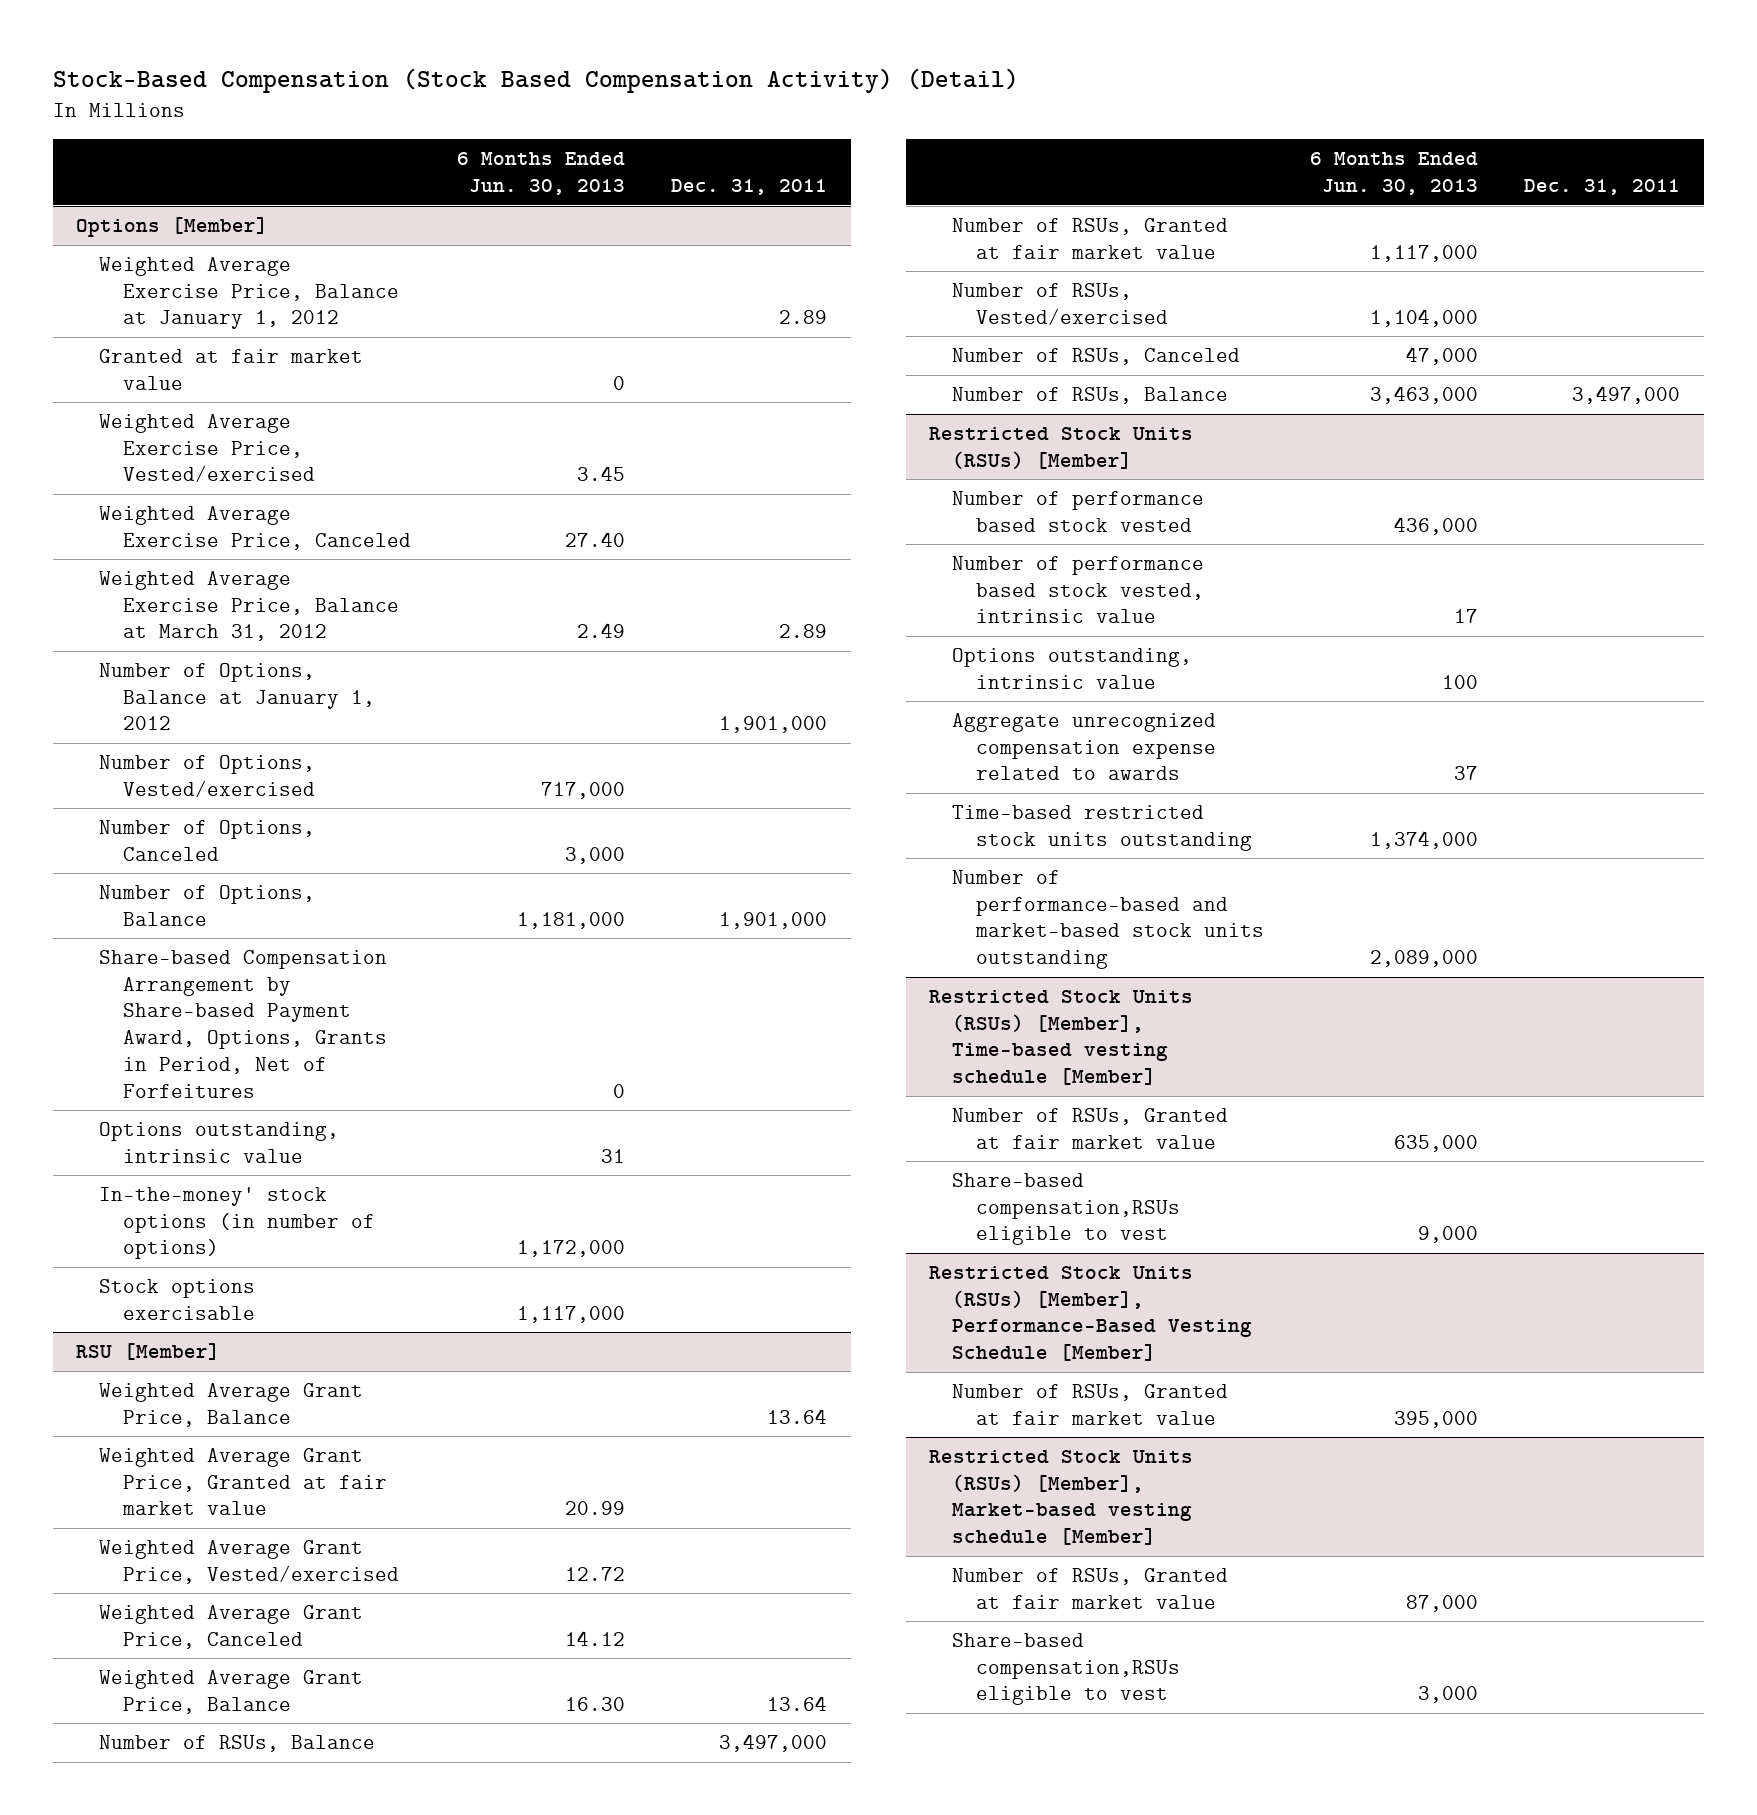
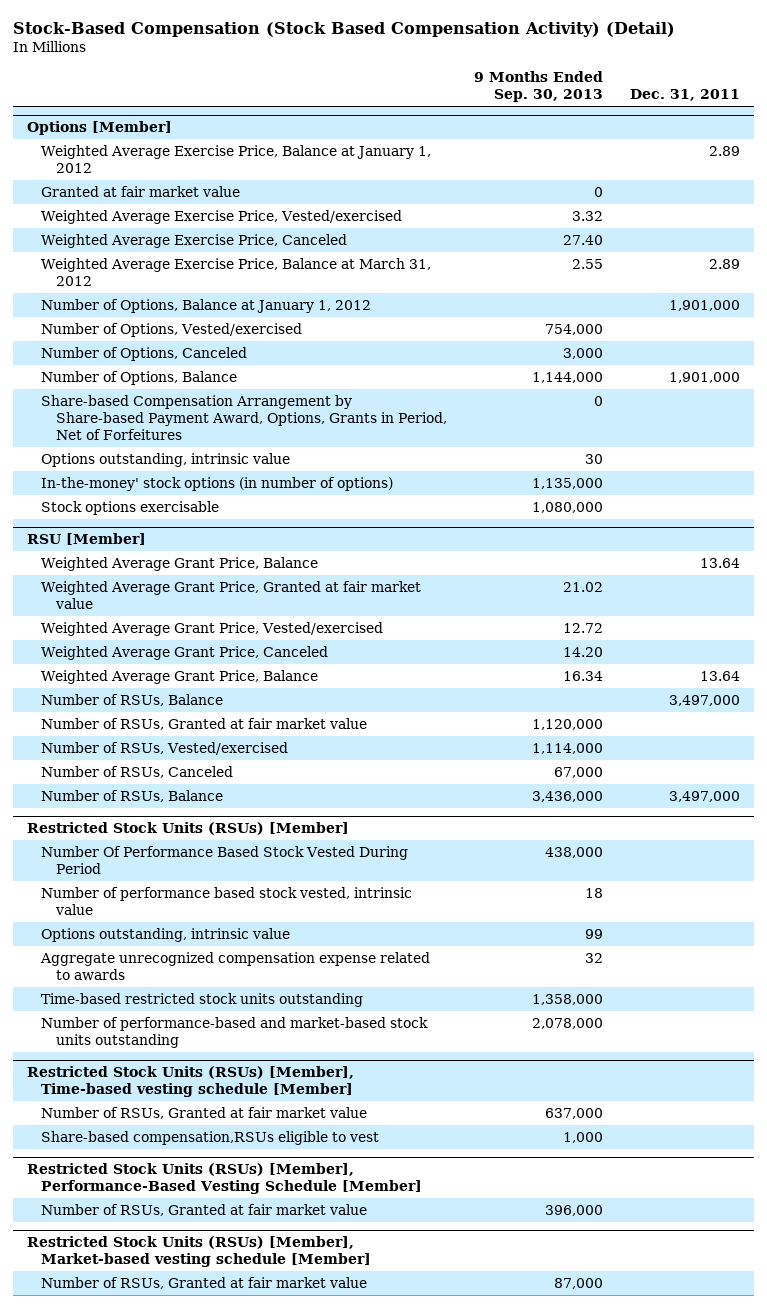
- | 6 Months Ended Jun. 30, 2013 | Dec. 31, 2011
+ | 9 Months Ended Sep. 30, 2013 | Dec. 31, 2011
@ Restricted Stock Units (RSUs) [Member]
- Number of performance based stock vested | 436,000 |
+ Number Of Performance Based Stock Vested During Period | 438,000 |
@ Restricted Stock Units (RSUs) [Member], Market-based vesting schedule [Member]
- Share-based compensation,RSUs eligible to vest | 3,000 |

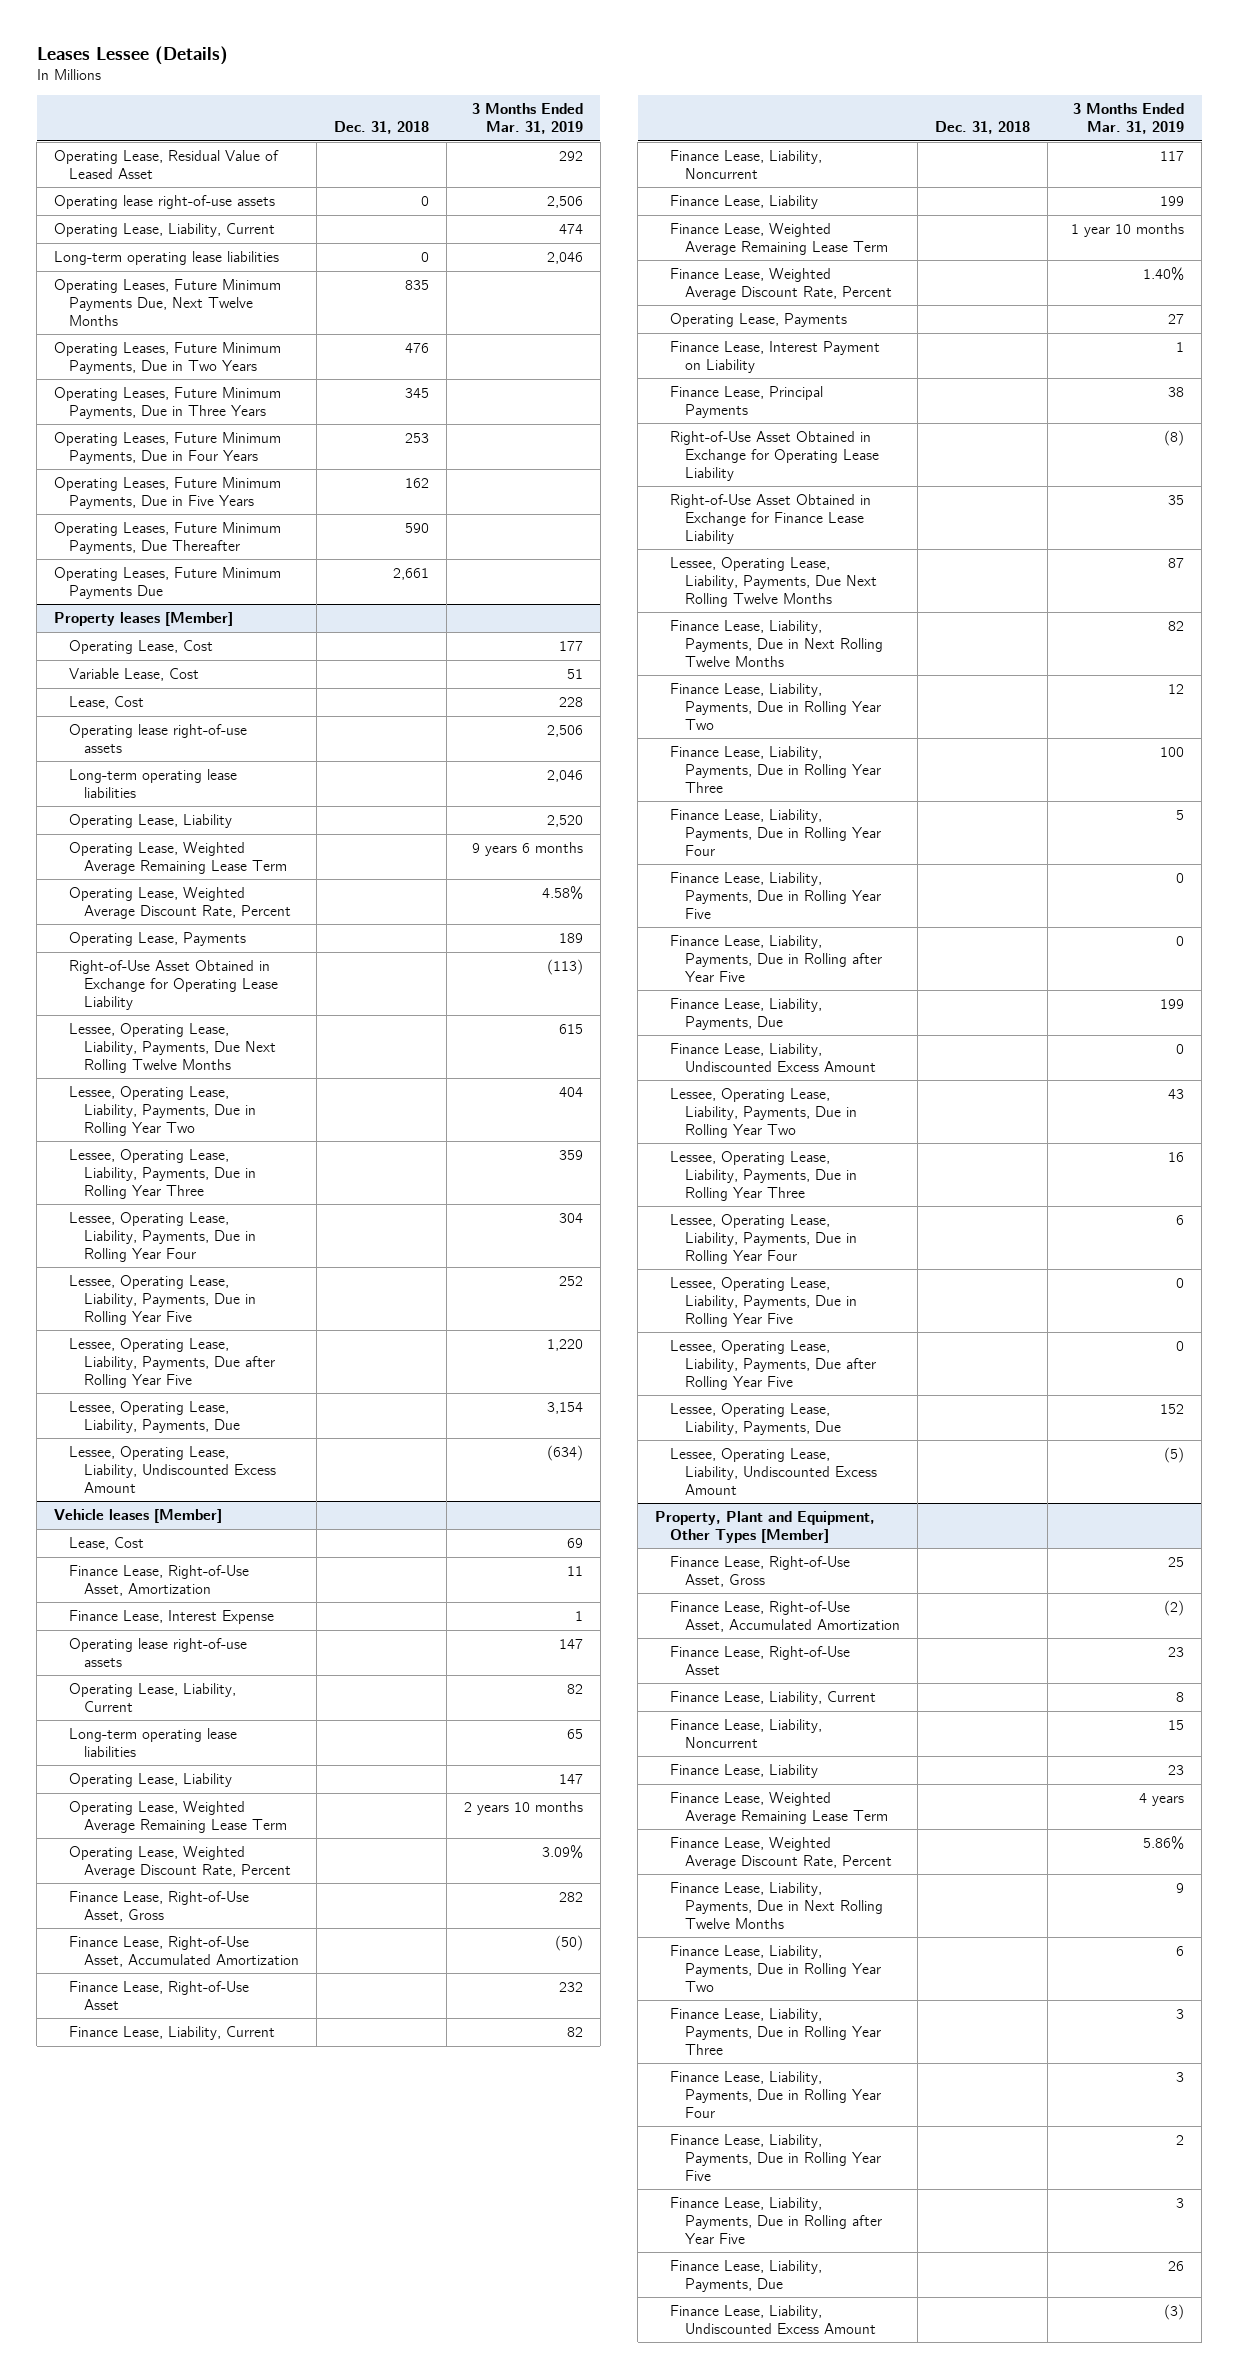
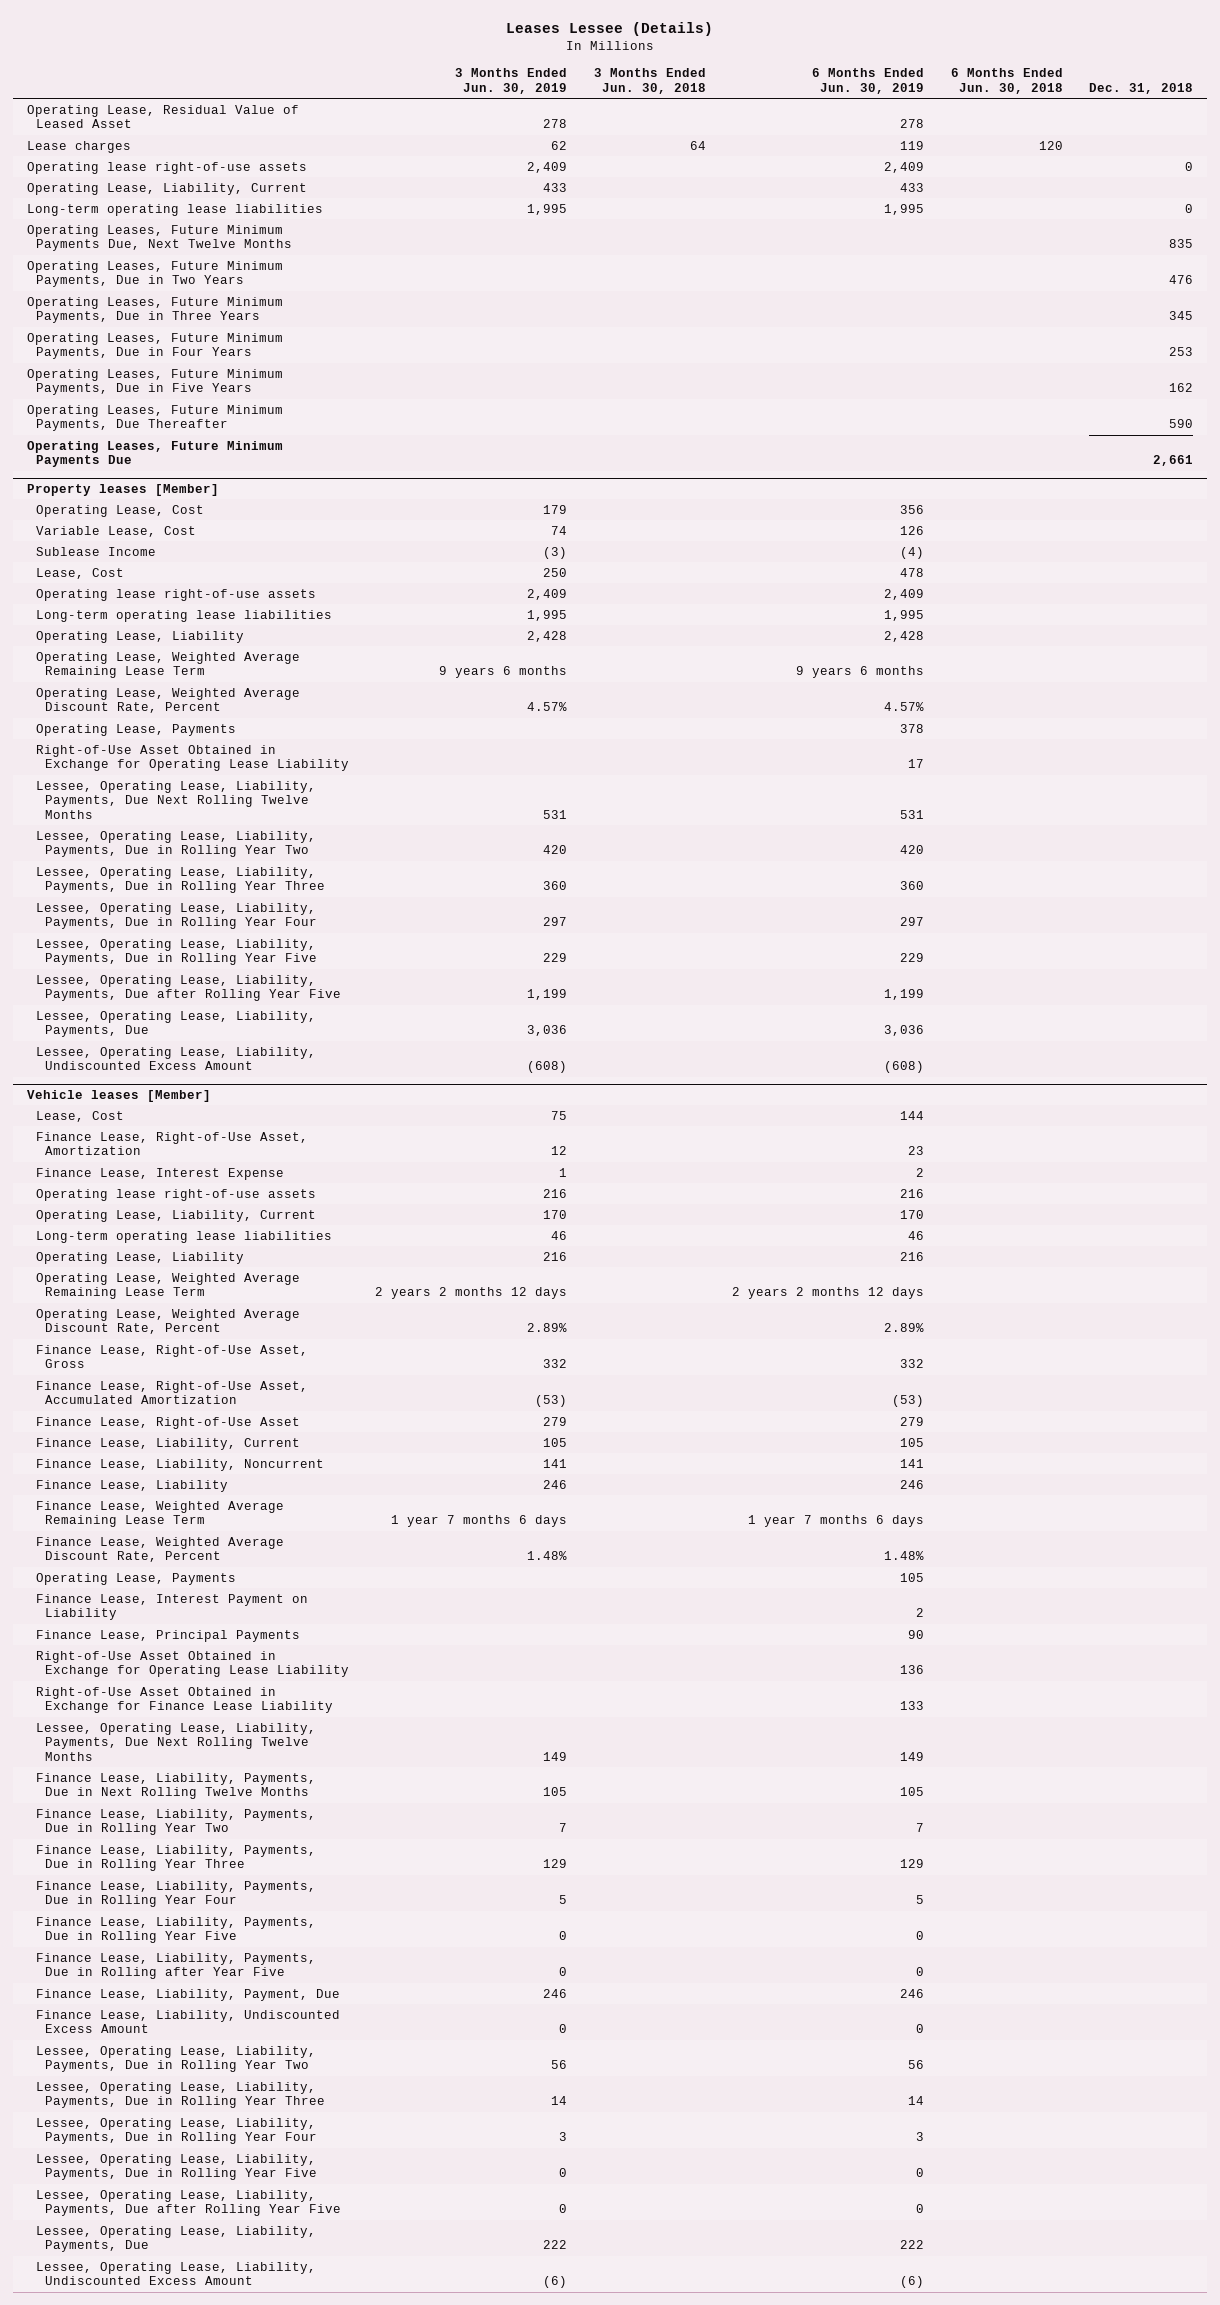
- | Dec. 31, 2018 | 3 Months Ended Mar. 31, 2019
+ | 3 Months Ended Jun. 30, 2019 | 3 Months Ended Jun. 30, 2018 | 6 Months Ended Jun. 30, 2019 | 6 Months Ended Jun. 30, 2018 | Dec. 31, 2018
+ Lease charges | 62 | 64 | 119 | 120 |
@ Property leases [Member]
+ Sublease Income | (3) | | (4) | |
@ Vehicle leases [Member]
- Finance Lease, Liability, Payments, Due | | 199
+ Finance Lease, Liability, Payment, Due | 246 | | 246 | |
- Property, Plant and Equipment, Other Types [Member]
- Finance Lease, Right-of-Use Asset, Gross | | 25
- Finance Lease, Right-of-Use Asset, Accumulated Amortization | | (2)
- Finance Lease, Right-of-Use Asset | | 23
- Finance Lease, Liability, Current | | 8
- Finance Lease, Liability, Noncurrent | | 15
- Finance Lease, Liability | | 23
- Finance Lease, Weighted Average Remaining Lease Term | | 4 years
- Finance Lease, Weighted Average Discount Rate, Percent | | 5.86%
- Finance Lease, Liability, Payments, Due in Next Rolling Twelve Months | | 9
- Finance Lease, Liability, Payments, Due in Rolling Year Two | | 6
- Finance Lease, Liability, Payments, Due in Rolling Year Three | | 3
- Finance Lease, Liability, Payments, Due in Rolling Year Four | | 3
- Finance Lease, Liability, Payments, Due in Rolling Year Five | | 2
- Finance Lease, Liability, Payments, Due in Rolling after Year Five | | 3
- Finance Lease, Liability, Payments, Due | | 26
- Finance Lease, Liability, Undiscounted Excess Amount | | (3)

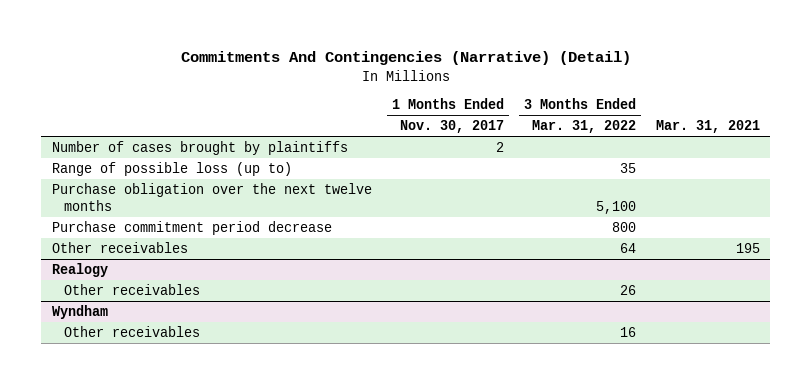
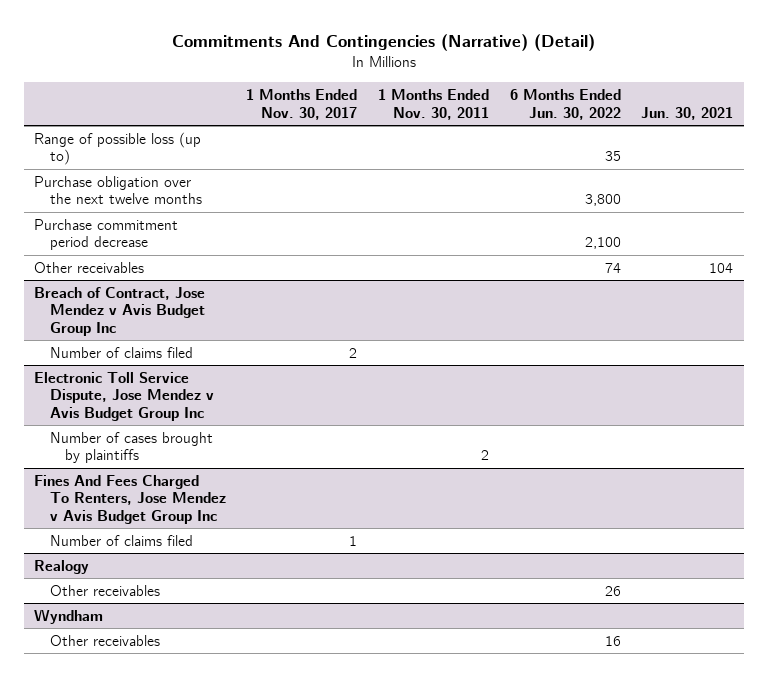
- | 1 Months Ended Nov. 30, 2017 | 3 Months Ended Mar. 31, 2022 | Mar. 31, 2021
+ | 1 Months Ended Nov. 30, 2017 | 1 Months Ended Nov. 30, 2011 | 6 Months Ended Jun. 30, 2022 | Jun. 30, 2021
- Number of cases brought by plaintiffs | 2 | |
+ Breach of Contract, Jose Mendez v Avis Budget Group Inc
+ Number of claims filed | 2 | | |
+ Electronic Toll Service Dispute, Jose Mendez v Avis Budget Group Inc
+ Number of cases brought by plaintiffs | | 2 | |
+ Fines And Fees Charged To Renters, Jose Mendez v Avis Budget Group Inc
+ Number of claims filed | 1 | | |

